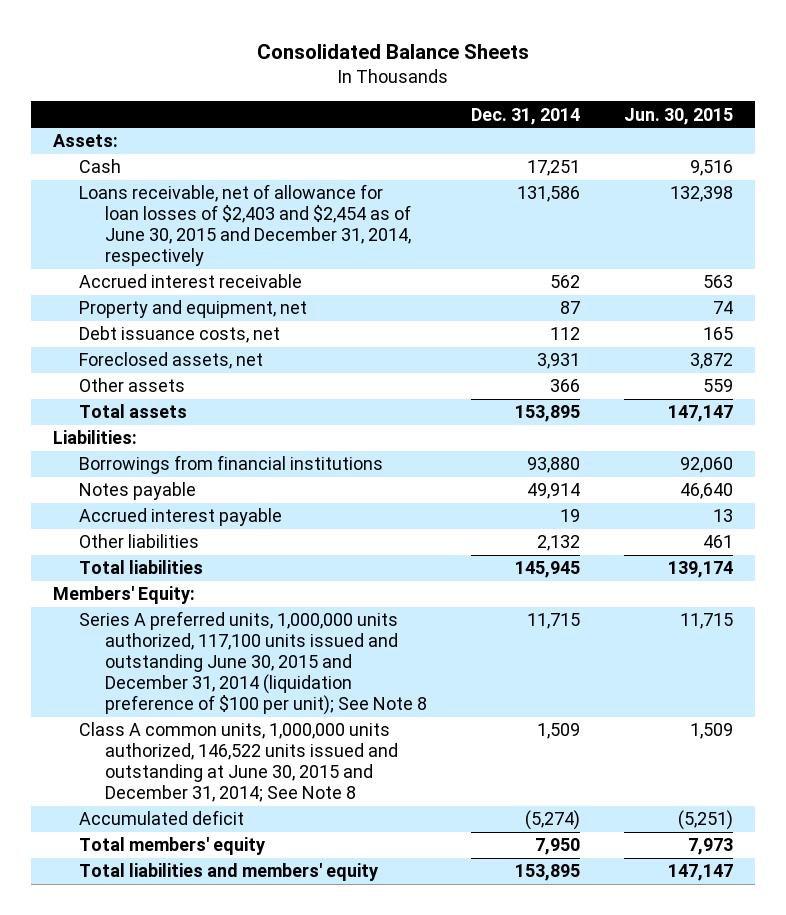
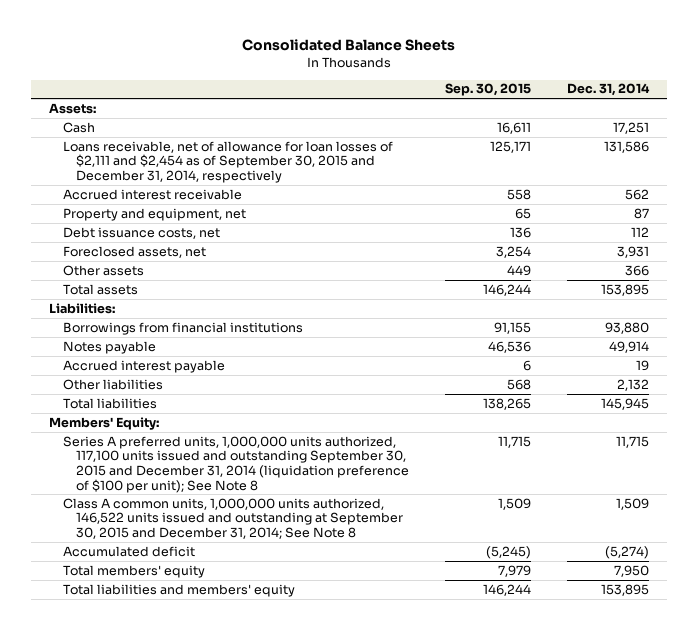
- | Dec. 31, 2014 | Jun. 30, 2015
+ | Sep. 30, 2015 | Dec. 31, 2014
- Loans receivable, net of allowance for loan losses of $2,403 and $2,454 as of June 30, 2015 and December 31, 2014, respectively | 131,586 | 132,398
+ Loans receivable, net of allowance for loan losses of $2,111 and $2,454 as of September 30, 2015 and December 31, 2014, respectively | 125,171 | 131,586
- Series A preferred units, 1,000,000 units authorized, 117,100 units issued and outstanding June 30, 2015 and December 31, 2014 (liquidation preference of $100 per unit); See Note 8 | 11,715 | 11,715
- Class A common units, 1,000,000 units authorized, 146,522 units issued and outstanding at June 30, 2015 and December 31, 2014; See Note 8 | 1,509 | 1,509
+ Series A preferred units, 1,000,000 units authorized, 117,100 units issued and outstanding September 30, 2015 and December 31, 2014 (liquidation preference of $100 per unit); See Note 8 | 11,715 | 11,715
+ Class A common units, 1,000,000 units authorized, 146,522 units issued and outstanding at September 30, 2015 and December 31, 2014; See Note 8 | 1,509 | 1,509

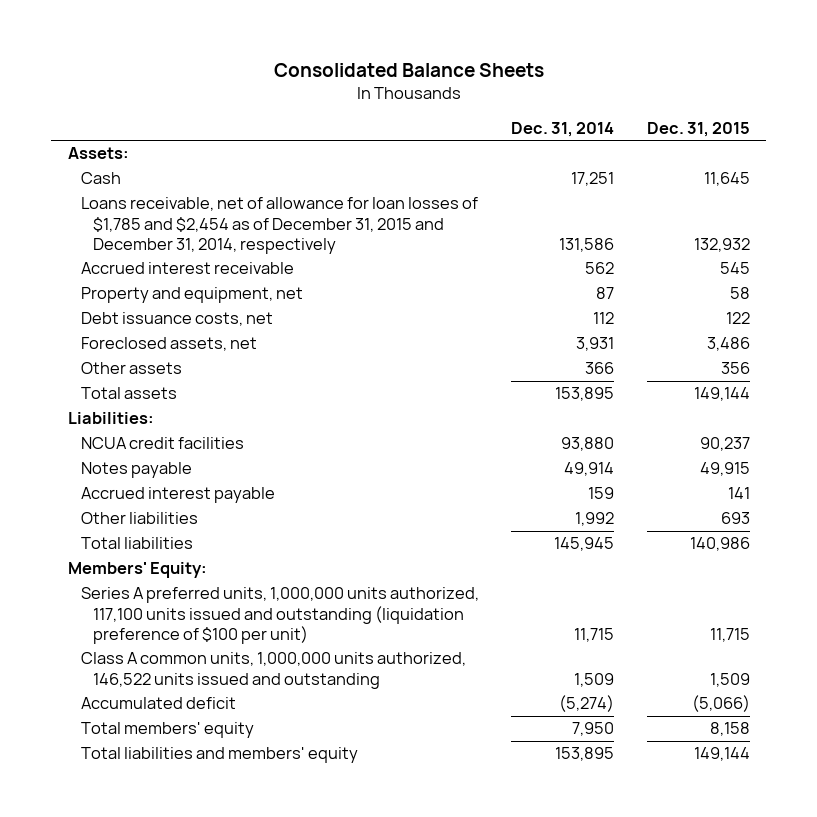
- | Sep. 30, 2015 | Dec. 31, 2014
+ | Dec. 31, 2014 | Dec. 31, 2015
- Loans receivable, net of allowance for loan losses of $2,111 and $2,454 as of September 30, 2015 and December 31, 2014, respectively | 125,171 | 131,586
+ Loans receivable, net of allowance for loan losses of $1,785 and $2,454 as of December 31, 2015 and December 31, 2014, respectively | 131,586 | 132,932
- Borrowings from financial institutions | 91,155 | 93,880
+ NCUA credit facilities | 93,880 | 90,237
- Accrued interest payable | 6 | 19
- Other liabilities | 568 | 2,132
+ Accrued interest payable | 159 | 141
+ Other liabilities | 1,992 | 693
- Series A preferred units, 1,000,000 units authorized, 117,100 units issued and outstanding September 30, 2015 and December 31, 2014 (liquidation preference of $100 per unit); See Note 8 | 11,715 | 11,715
- Class A common units, 1,000,000 units authorized, 146,522 units issued and outstanding at September 30, 2015 and December 31, 2014; See Note 8 | 1,509 | 1,509
+ Series A preferred units, 1,000,000 units authorized, 117,100 units issued and outstanding (liquidation preference of $100 per unit) | 11,715 | 11,715
+ Class A common units, 1,000,000 units authorized, 146,522 units issued and outstanding | 1,509 | 1,509

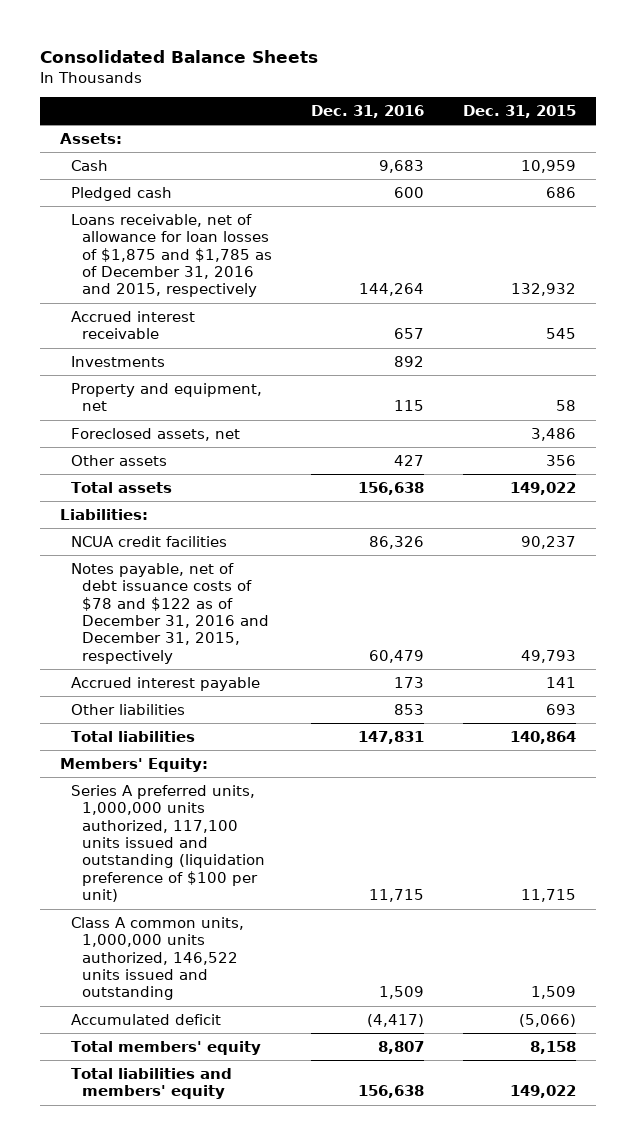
- | Dec. 31, 2014 | Dec. 31, 2015
+ | Dec. 31, 2016 | Dec. 31, 2015
- Cash | 17,251 | 11,645
- Loans receivable, net of allowance for loan losses of $1,785 and $2,454 as of December 31, 2015 and December 31, 2014, respectively | 131,586 | 132,932
+ Cash | 9,683 | 10,959
+ Pledged cash | 600 | 686
+ Loans receivable, net of allowance for loan losses of $1,875 and $1,785 as of December 31, 2016 and 2015, respectively | 144,264 | 132,932
+ Investments | 892 |
- Debt issuance costs, net | 112 | 122
- Total assets | 153,895 | 149,144
+ Total assets | 156,638 | 149,022
- Notes payable | 49,914 | 49,915
+ Notes payable, net of debt issuance costs of $78 and $122 as of December 31, 2016 and December 31, 2015, respectively | 60,479 | 49,793
- Total liabilities | 145,945 | 140,986
+ Total liabilities | 147,831 | 140,864
- Total liabilities and members' equity | 153,895 | 149,144
+ Total liabilities and members' equity | 156,638 | 149,022

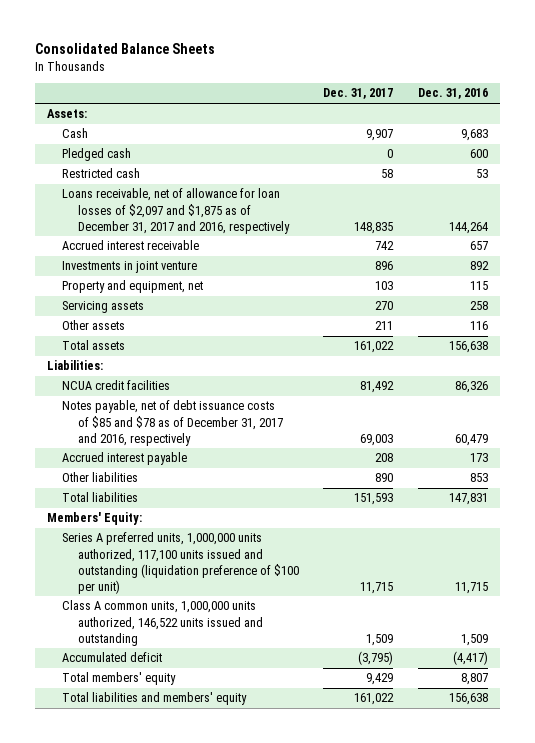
- | Dec. 31, 2016 | Dec. 31, 2015
+ | Dec. 31, 2017 | Dec. 31, 2016
- Loans receivable, net of allowance for loan losses of $1,875 and $1,785 as of December 31, 2016 and 2015, respectively | 144,264 | 132,932
+ Restricted cash | 58 | 53
+ Loans receivable, net of allowance for loan losses of $2,097 and $1,875 as of December 31, 2017 and 2016, respectively | 148,835 | 144,264
- Investments | 892 |
+ Investments in joint venture | 896 | 892
- Foreclosed assets, net | | 3,486
- Other assets | 427 | 356
+ Servicing assets | 270 | 258
+ Other assets | 211 | 116
- Notes payable, net of debt issuance costs of $78 and $122 as of December 31, 2016 and December 31, 2015, respectively | 60,479 | 49,793
+ Notes payable, net of debt issuance costs of $85 and $78 as of December 31, 2017 and 2016, respectively | 69,003 | 60,479

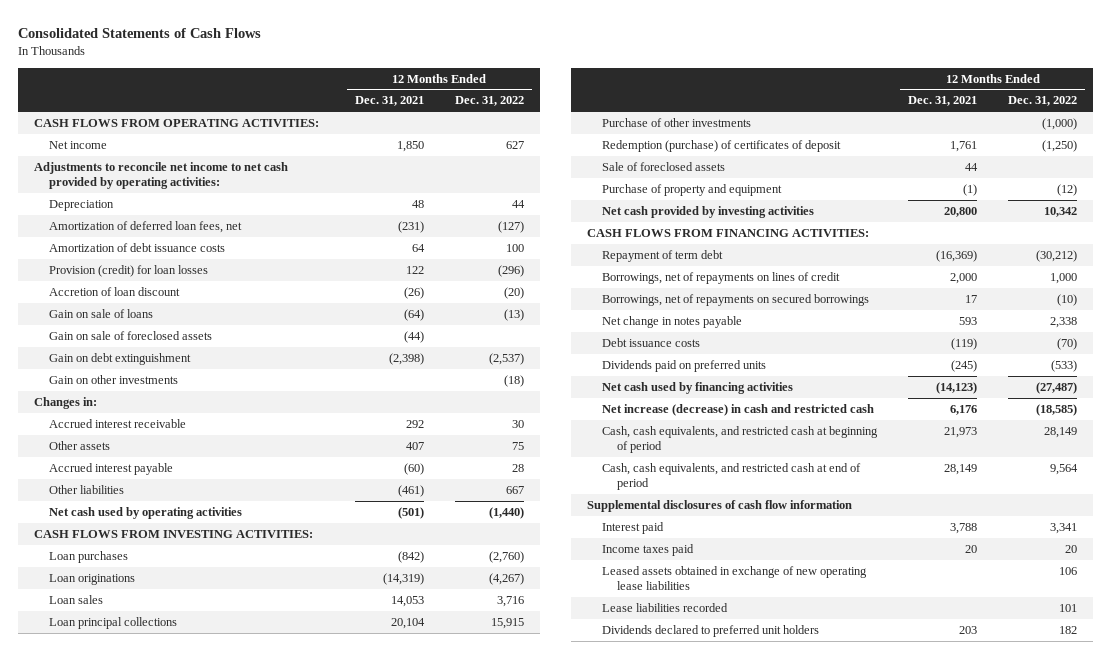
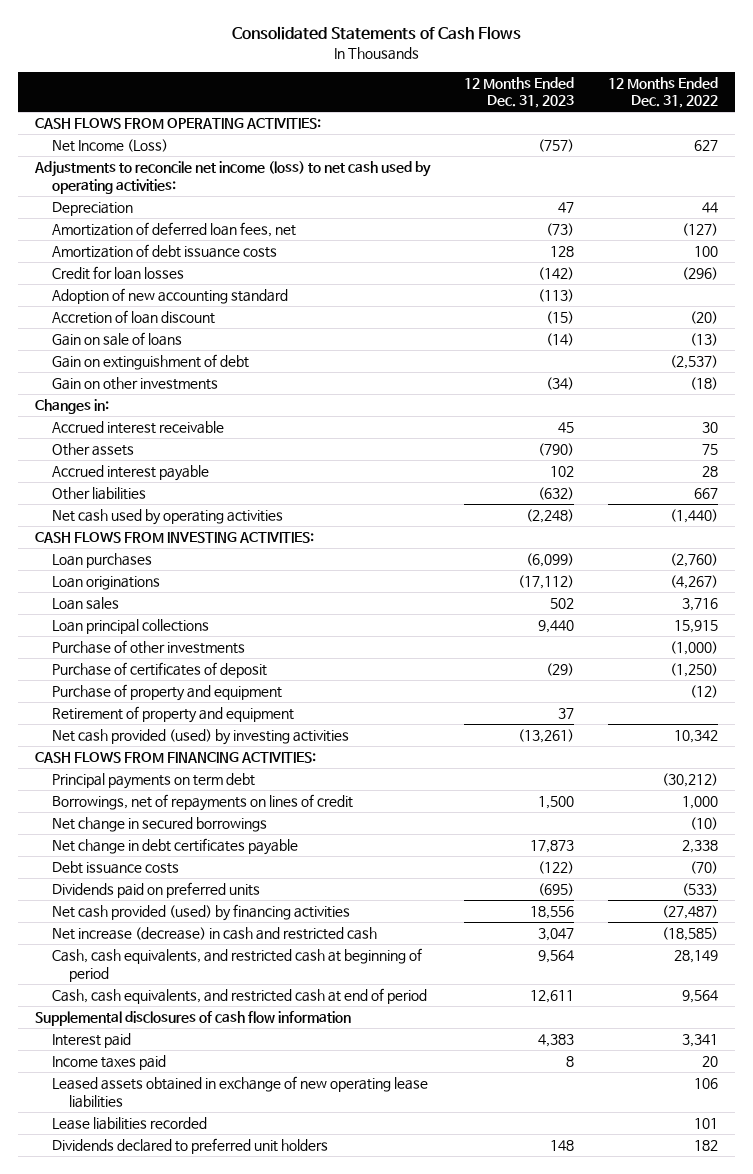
- | 12 Months Ended Dec. 31, 2021 | 12 Months Ended Dec. 31, 2022
+ | 12 Months Ended Dec. 31, 2023 | 12 Months Ended Dec. 31, 2022
- Net income | 1,850 | 627
- Adjustments to reconcile net income to net cash provided by operating activities:
+ Net Income (Loss) | (757) | 627
+ Adjustments to reconcile net income (loss) to net cash used by operating activities:
- Provision (credit) for loan losses | 122 | (296)
+ Credit for loan losses | (142) | (296)
+ Adoption of new accounting standard | (113) |
- Gain on sale of foreclosed assets | (44) |
- Gain on debt extinguishment | (2,398) | (2,537)
+ Gain on extinguishment of debt | | (2,537)
- Redemption (purchase) of certificates of deposit | 1,761 | (1,250)
- Sale of foreclosed assets | 44 |
+ Purchase of certificates of deposit | (29) | (1,250)
- Net cash provided by investing activities | 20,800 | 10,342
+ Retirement of property and equipment | 37 |
+ Net cash provided (used) by investing activities | (13,261) | 10,342
- Repayment of term debt | (16,369) | (30,212)
+ Principal payments on term debt | | (30,212)
- Borrowings, net of repayments on secured borrowings | 17 | (10)
- Net change in notes payable | 593 | 2,338
+ Net change in secured borrowings | | (10)
+ Net change in debt certificates payable | 17,873 | 2,338
- Net cash used by financing activities | (14,123) | (27,487)
+ Net cash provided (used) by financing activities | 18,556 | (27,487)

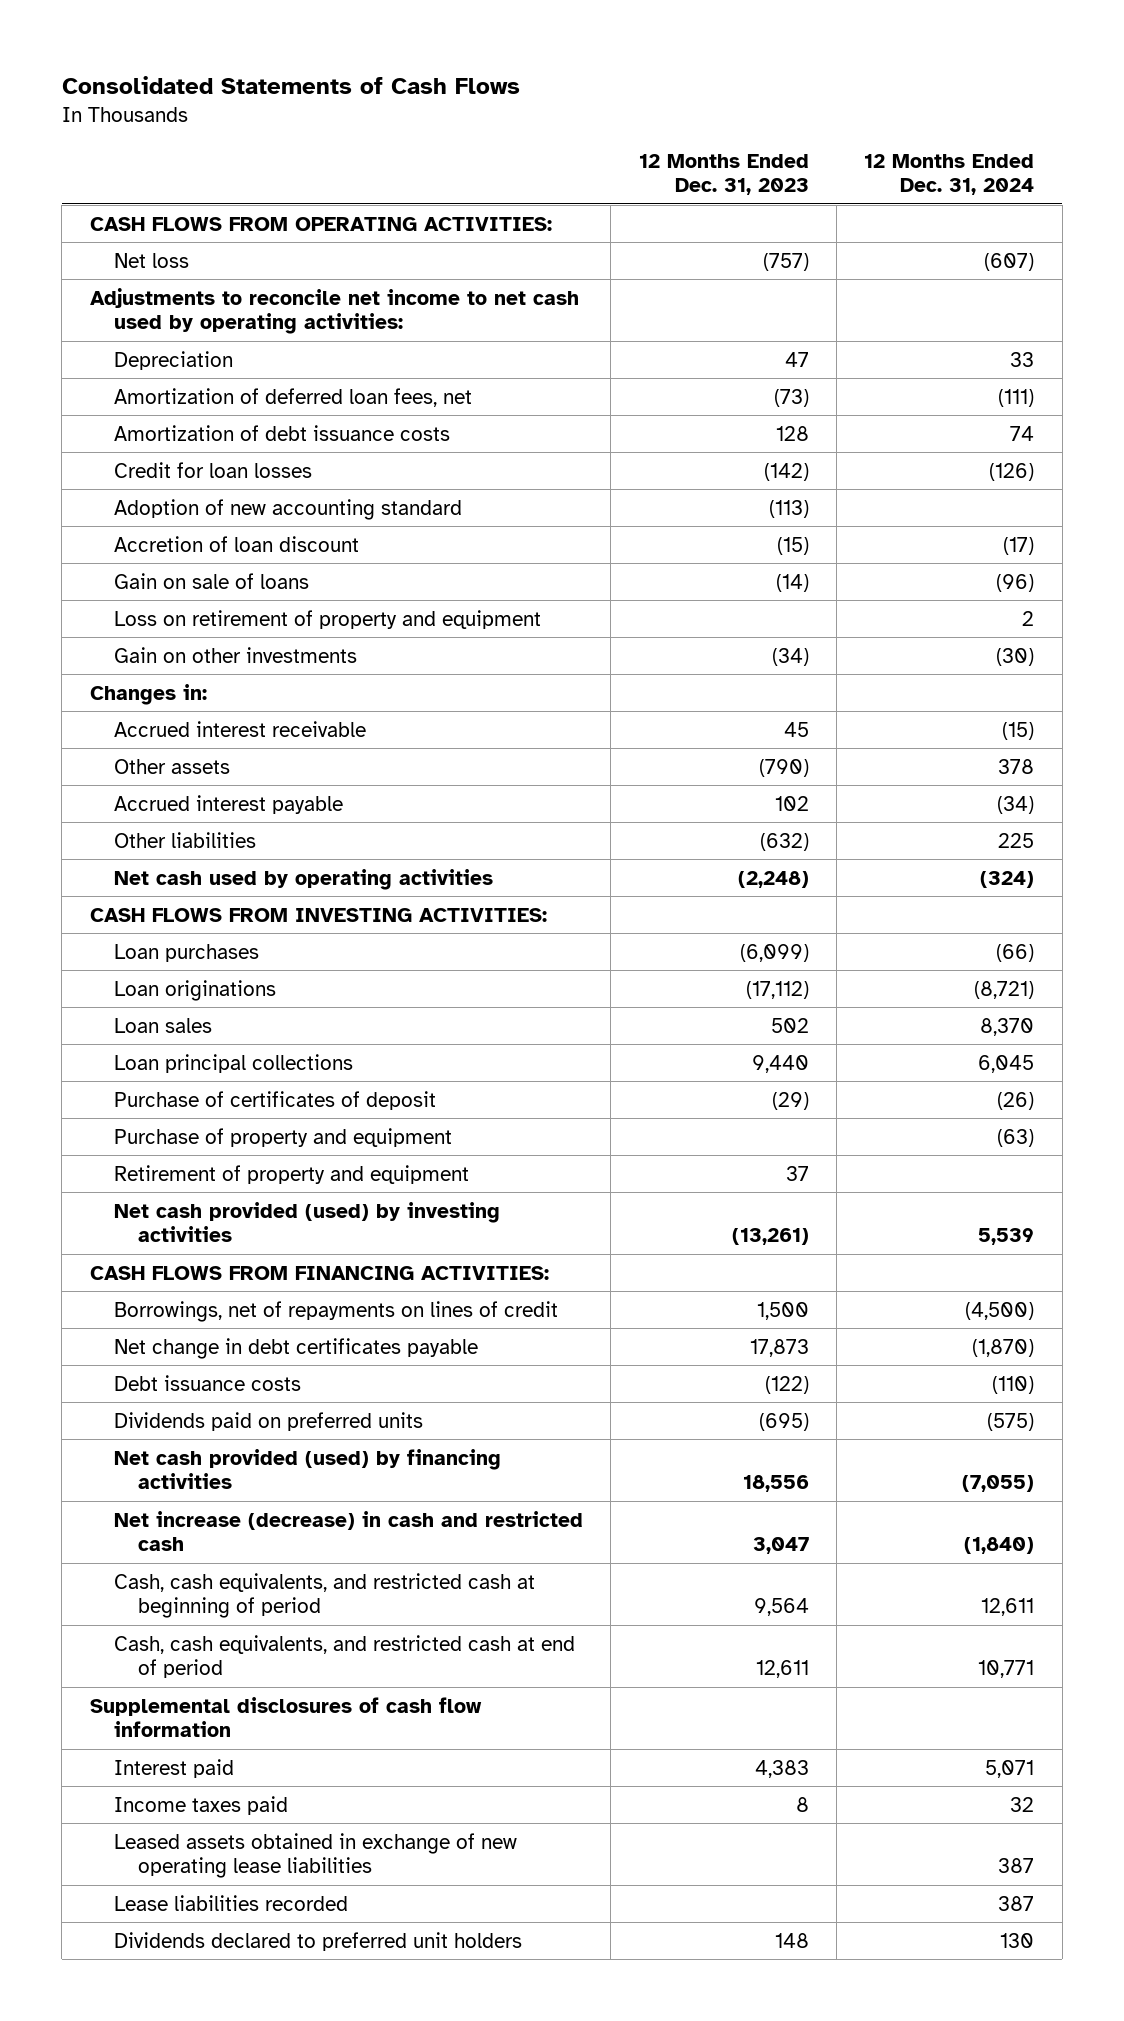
- | 12 Months Ended Dec. 31, 2023 | 12 Months Ended Dec. 31, 2022
+ | 12 Months Ended Dec. 31, 2023 | 12 Months Ended Dec. 31, 2024
- Net Income (Loss) | (757) | 627
- Adjustments to reconcile net income (loss) to net cash used by operating activities:
+ Net loss | (757) | (607)
+ Adjustments to reconcile net income to net cash used by operating activities:
- Gain on extinguishment of debt | | (2,537)
+ Loss on retirement of property and equipment | | 2
- Purchase of other investments | | (1,000)
- Principal payments on term debt | | (30,212)
- Net change in secured borrowings | | (10)

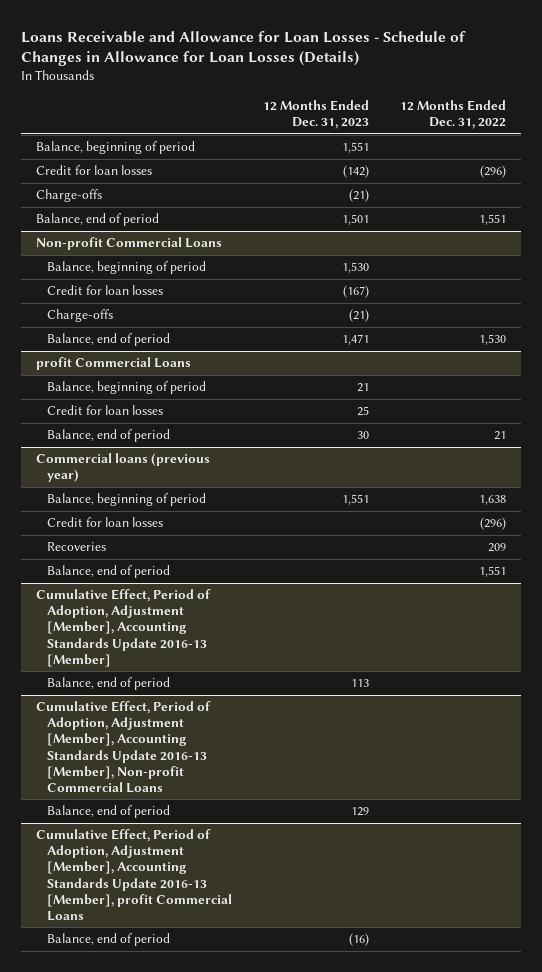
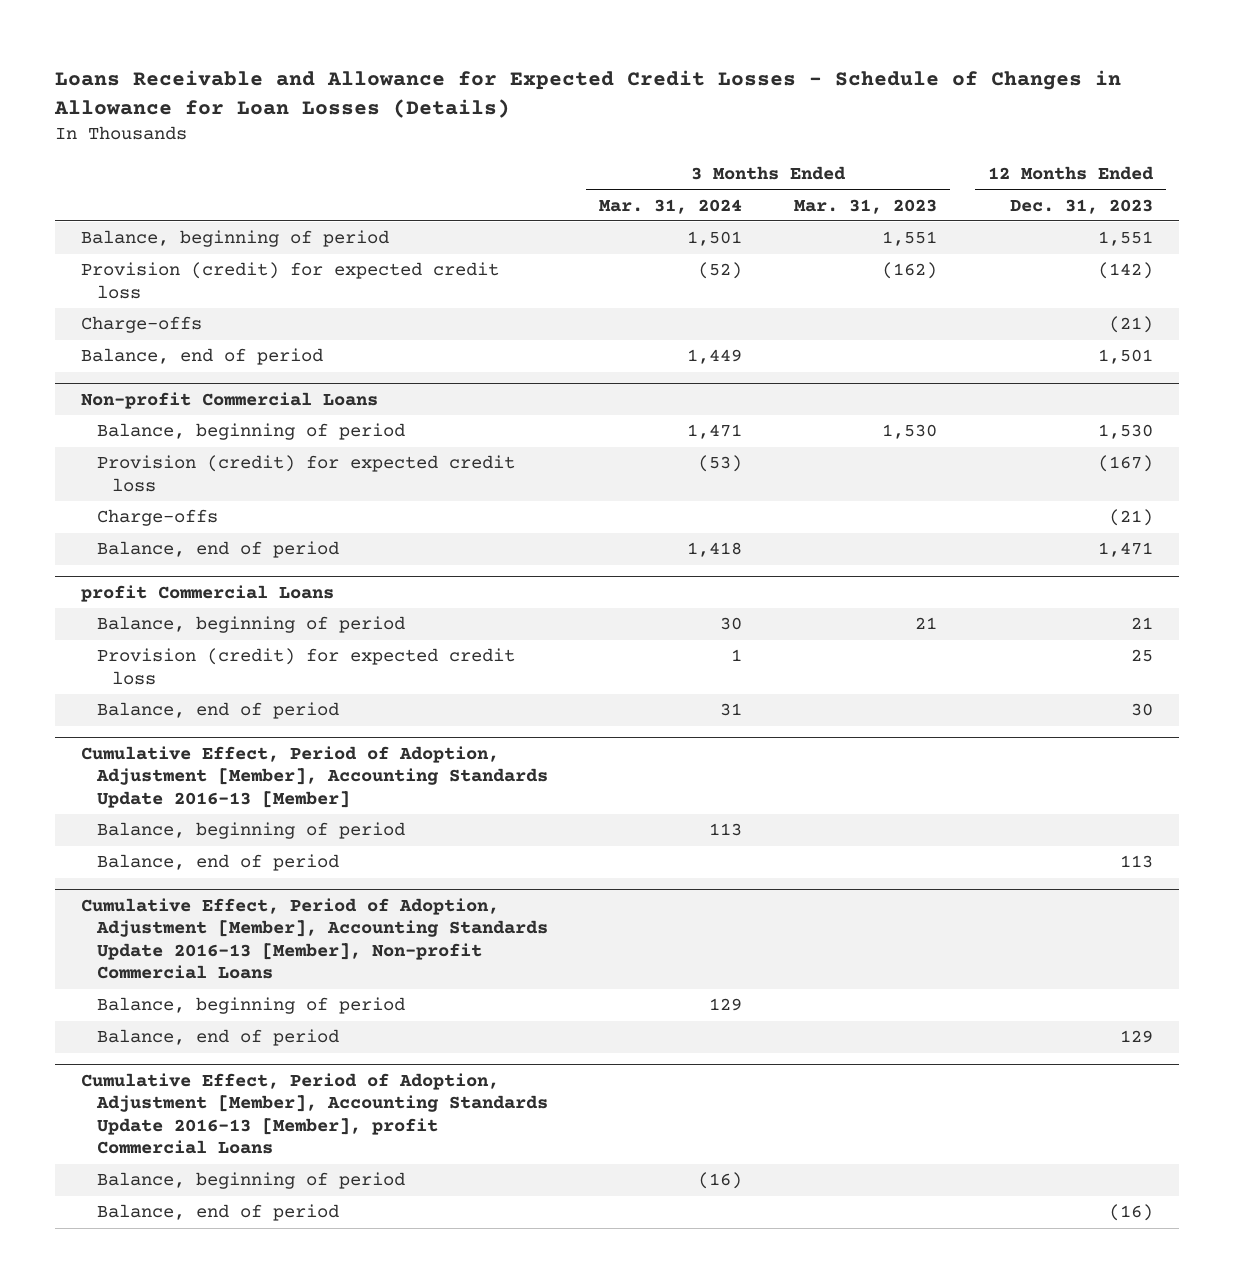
- Loans Receivable and Allowance for Loan Losses - Schedule of Changes in Allowance for Loan Losses (Details)
+ Loans Receivable and Allowance for Expected Credit Losses - Schedule of Changes in Allowance for Loan Losses (Details)
- | 12 Months Ended Dec. 31, 2023 | 12 Months Ended Dec. 31, 2022
+ | 3 Months Ended Mar. 31, 2024 | 3 Months Ended Mar. 31, 2023 | 12 Months Ended Dec. 31, 2023
- Credit for loan losses | (142) | (296)
+ Provision (credit) for expected credit loss | (52) | (162) | (142)
@ Non-profit Commercial Loans
- Credit for loan losses | (167) |
+ Provision (credit) for expected credit loss | (53) | | (167)
@ profit Commercial Loans
- Credit for loan losses | 25 |
+ Provision (credit) for expected credit loss | 1 | | 25
- Commercial loans (previous year)
- Balance, beginning of period | 1,551 | 1,638
- Credit for loan losses | | (296)
- Recoveries | | 209
- Balance, end of period | | 1,551
@ Cumulative Effect, Period of Adoption, Adjustment [Member], Accounting Standards Update 2016-13 [Member]
+ Balance, beginning of period | 113 | |
@ Cumulative Effect, Period of Adoption, Adjustment [Member], Accounting Standards Update 2016-13 [Member], Non-profit Commercial Loans
+ Balance, beginning of period | 129 | |
@ Cumulative Effect, Period of Adoption, Adjustment [Member], Accounting Standards Update 2016-13 [Member], profit Commercial Loans
+ Balance, beginning of period | (16) | |

